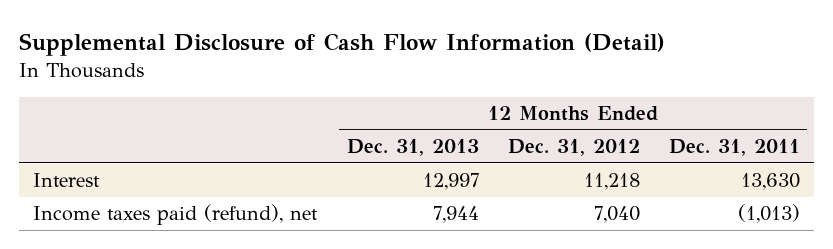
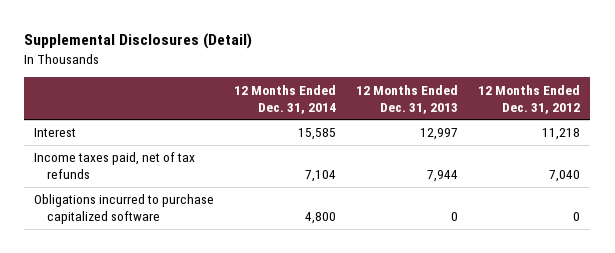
- Supplemental Disclosure of Cash Flow Information (Detail)
+ Supplemental Disclosures (Detail)
- | 12 Months Ended Dec. 31, 2013 | 12 Months Ended Dec. 31, 2012 | 12 Months Ended Dec. 31, 2011
+ | 12 Months Ended Dec. 31, 2014 | 12 Months Ended Dec. 31, 2013 | 12 Months Ended Dec. 31, 2012
- Income taxes paid (refund), net | 7,944 | 7,040 | (1,013)
+ Income taxes paid, net of tax refunds | 7,104 | 7,944 | 7,040
+ Obligations incurred to purchase capitalized software | 4,800 | 0 | 0

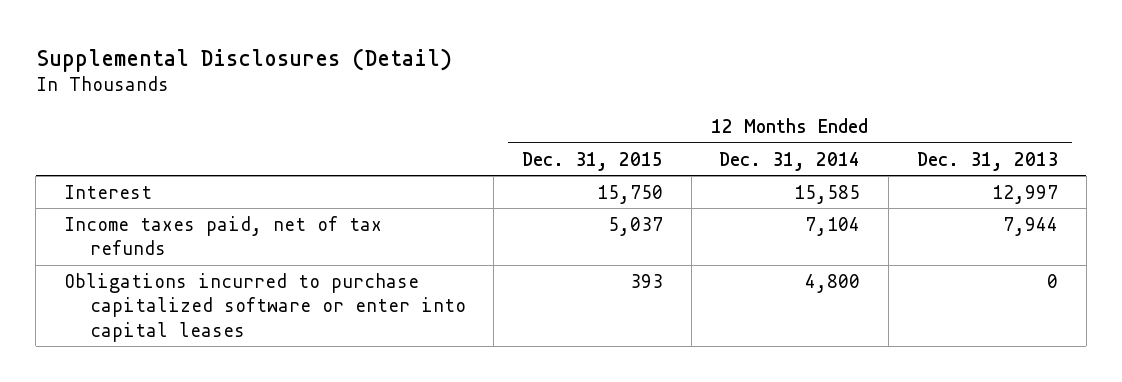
- | 12 Months Ended Dec. 31, 2014 | 12 Months Ended Dec. 31, 2013 | 12 Months Ended Dec. 31, 2012
+ | 12 Months Ended Dec. 31, 2015 | 12 Months Ended Dec. 31, 2014 | 12 Months Ended Dec. 31, 2013
- Obligations incurred to purchase capitalized software | 4,800 | 0 | 0
+ Obligations incurred to purchase capitalized software or enter into capital leases | 393 | 4,800 | 0

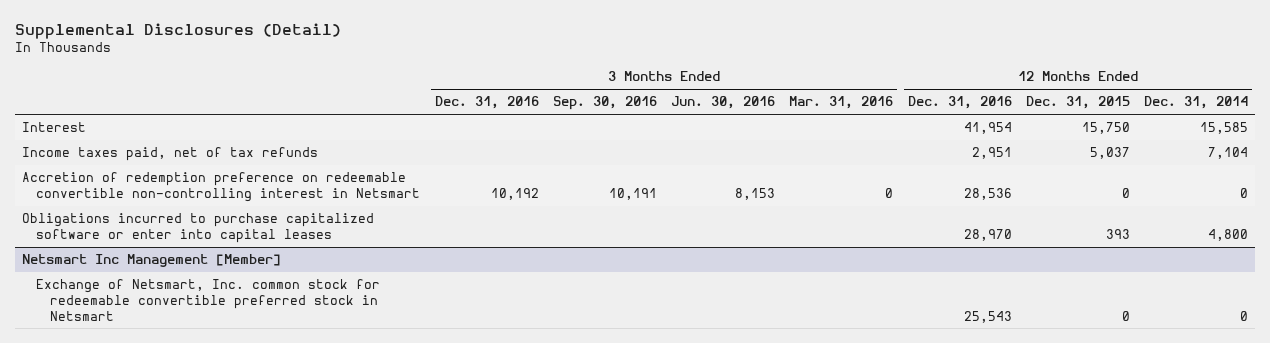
- | 12 Months Ended Dec. 31, 2015 | 12 Months Ended Dec. 31, 2014 | 12 Months Ended Dec. 31, 2013
+ | 3 Months Ended Dec. 31, 2016 | 3 Months Ended Sep. 30, 2016 | 3 Months Ended Jun. 30, 2016 | 3 Months Ended Mar. 31, 2016 | 12 Months Ended Dec. 31, 2016 | 12 Months Ended Dec. 31, 2015 | 12 Months Ended Dec. 31, 2014
+ Accretion of redemption preference on redeemable convertible non-controlling interest in Netsmart | 10,192 | 10,191 | 8,153 | 0 | 28,536 | 0 | 0
+ Netsmart Inc Management [Member]
+ Exchange of Netsmart, Inc. common stock for redeemable convertible preferred stock in Netsmart | | | | | 25,543 | 0 | 0

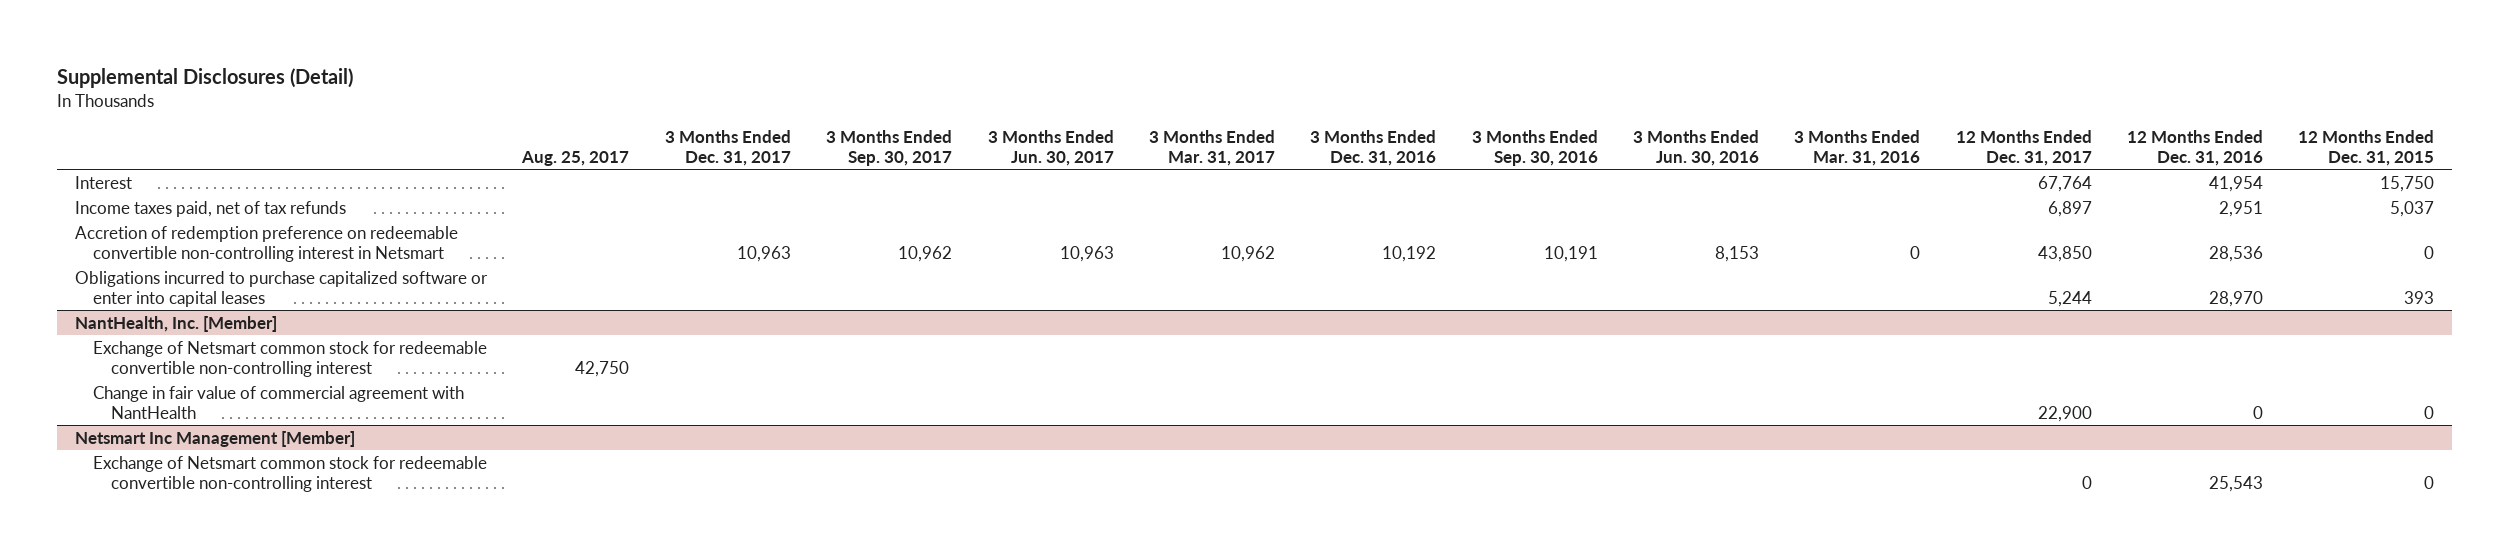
- | 3 Months Ended Dec. 31, 2016 | 3 Months Ended Sep. 30, 2016 | 3 Months Ended Jun. 30, 2016 | 3 Months Ended Mar. 31, 2016 | 12 Months Ended Dec. 31, 2016 | 12 Months Ended Dec. 31, 2015 | 12 Months Ended Dec. 31, 2014
+ | Aug. 25, 2017 | 3 Months Ended Dec. 31, 2017 | 3 Months Ended Sep. 30, 2017 | 3 Months Ended Jun. 30, 2017 | 3 Months Ended Mar. 31, 2017 | 3 Months Ended Dec. 31, 2016 | 3 Months Ended Sep. 30, 2016 | 3 Months Ended Jun. 30, 2016 | 3 Months Ended Mar. 31, 2016 | 12 Months Ended Dec. 31, 2017 | 12 Months Ended Dec. 31, 2016 | 12 Months Ended Dec. 31, 2015
+ NantHealth, Inc. [Member]
+ Exchange of Netsmart common stock for redeemable convertible non-controlling interest | 42,750 | | | | | | | | | | |
+ Change in fair value of commercial agreement with NantHealth | | | | | | | | | | 22,900 | 0 | 0
@ Netsmart Inc Management [Member]
- Exchange of Netsmart, Inc. common stock for redeemable convertible preferred stock in Netsmart | | | | | 25,543 | 0 | 0
+ Exchange of Netsmart common stock for redeemable convertible non-controlling interest | | | | | | | | | | 0 | 25,543 | 0

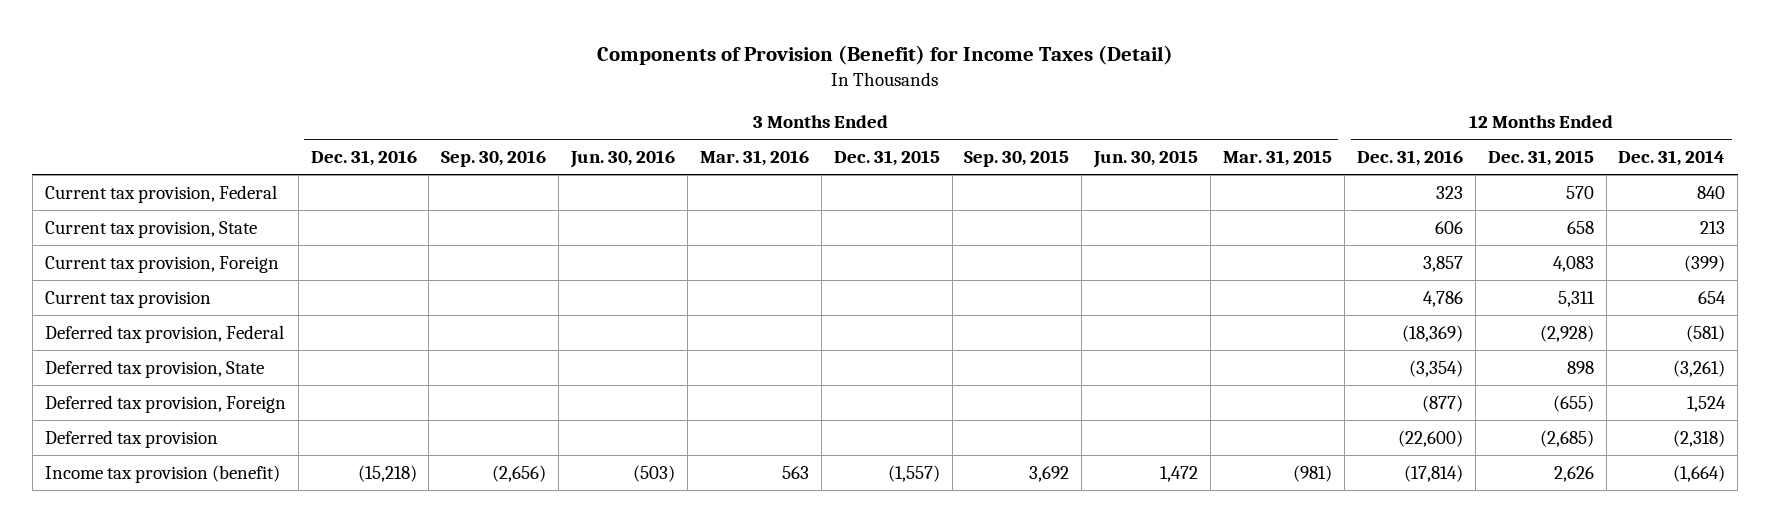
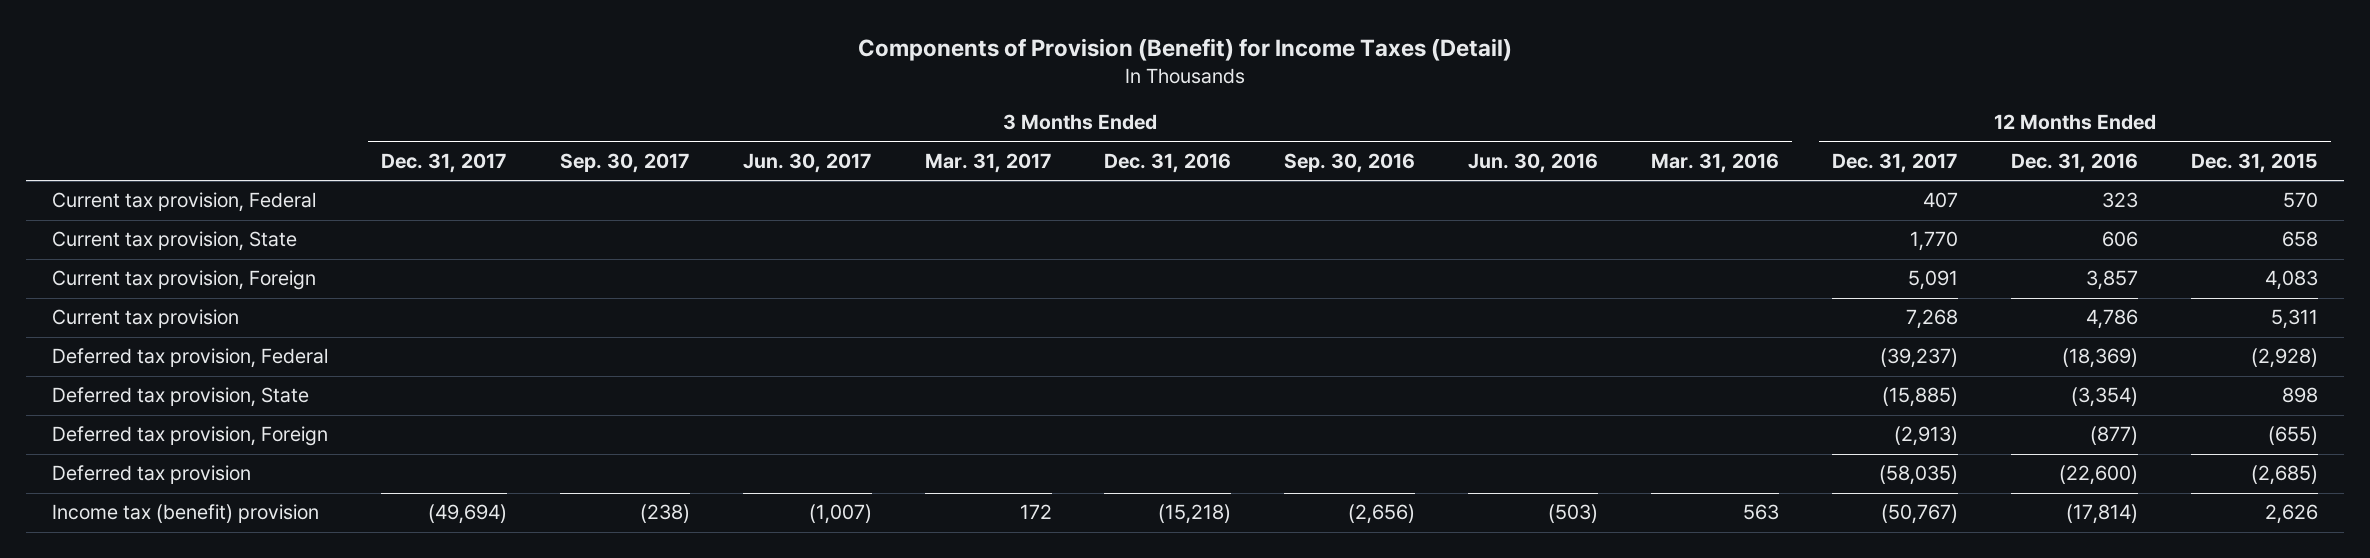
- | 3 Months Ended Dec. 31, 2016 | 3 Months Ended Sep. 30, 2016 | 3 Months Ended Jun. 30, 2016 | 3 Months Ended Mar. 31, 2016 | 3 Months Ended Dec. 31, 2015 | 3 Months Ended Sep. 30, 2015 | 3 Months Ended Jun. 30, 2015 | 3 Months Ended Mar. 31, 2015 | 12 Months Ended Dec. 31, 2016 | 12 Months Ended Dec. 31, 2015 | 12 Months Ended Dec. 31, 2014
+ | 3 Months Ended Dec. 31, 2017 | 3 Months Ended Sep. 30, 2017 | 3 Months Ended Jun. 30, 2017 | 3 Months Ended Mar. 31, 2017 | 3 Months Ended Dec. 31, 2016 | 3 Months Ended Sep. 30, 2016 | 3 Months Ended Jun. 30, 2016 | 3 Months Ended Mar. 31, 2016 | 12 Months Ended Dec. 31, 2017 | 12 Months Ended Dec. 31, 2016 | 12 Months Ended Dec. 31, 2015
- Income tax provision (benefit) | (15,218) | (2,656) | (503) | 563 | (1,557) | 3,692 | 1,472 | (981) | (17,814) | 2,626 | (1,664)
+ Income tax (benefit) provision | (49,694) | (238) | (1,007) | 172 | (15,218) | (2,656) | (503) | 563 | (50,767) | (17,814) | 2,626

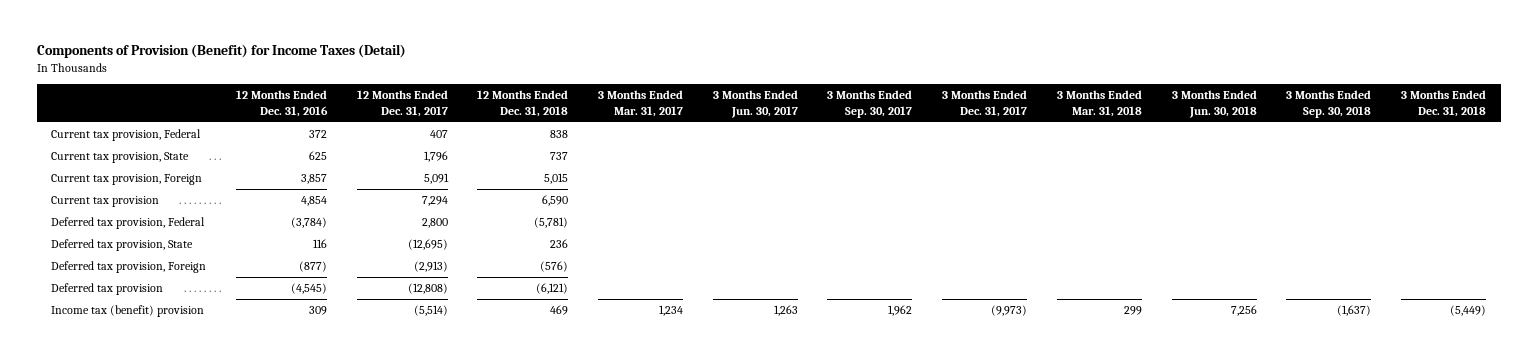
- | 3 Months Ended Dec. 31, 2017 | 3 Months Ended Sep. 30, 2017 | 3 Months Ended Jun. 30, 2017 | 3 Months Ended Mar. 31, 2017 | 3 Months Ended Dec. 31, 2016 | 3 Months Ended Sep. 30, 2016 | 3 Months Ended Jun. 30, 2016 | 3 Months Ended Mar. 31, 2016 | 12 Months Ended Dec. 31, 2017 | 12 Months Ended Dec. 31, 2016 | 12 Months Ended Dec. 31, 2015
+ | 12 Months Ended Dec. 31, 2016 | 12 Months Ended Dec. 31, 2017 | 12 Months Ended Dec. 31, 2018 | 3 Months Ended Mar. 31, 2017 | 3 Months Ended Jun. 30, 2017 | 3 Months Ended Sep. 30, 2017 | 3 Months Ended Dec. 31, 2017 | 3 Months Ended Mar. 31, 2018 | 3 Months Ended Jun. 30, 2018 | 3 Months Ended Sep. 30, 2018 | 3 Months Ended Dec. 31, 2018
- Current tax provision, Federal | | | | | | | | | 407 | 323 | 570
- Current tax provision, State | | | | | | | | | 1,770 | 606 | 658
+ Current tax provision, Federal | 372 | 407 | 838 | | | | | | | |
+ Current tax provision, State | 625 | 1,796 | 737 | | | | | | | |
- Current tax provision | | | | | | | | | 7,268 | 4,786 | 5,311
- Deferred tax provision, Federal | | | | | | | | | (39,237) | (18,369) | (2,928)
- Deferred tax provision, State | | | | | | | | | (15,885) | (3,354) | 898
+ Current tax provision | 4,854 | 7,294 | 6,590 | | | | | | | |
+ Deferred tax provision, Federal | (3,784) | 2,800 | (5,781) | | | | | | | |
+ Deferred tax provision, State | 116 | (12,695) | 236 | | | | | | | |
- Deferred tax provision | | | | | | | | | (58,035) | (22,600) | (2,685)
- Income tax (benefit) provision | (49,694) | (238) | (1,007) | 172 | (15,218) | (2,656) | (503) | 563 | (50,767) | (17,814) | 2,626
+ Deferred tax provision | (4,545) | (12,808) | (6,121) | | | | | | | |
+ Income tax (benefit) provision | 309 | (5,514) | 469 | 1,234 | 1,263 | 1,962 | (9,973) | 299 | 7,256 | (1,637) | (5,449)

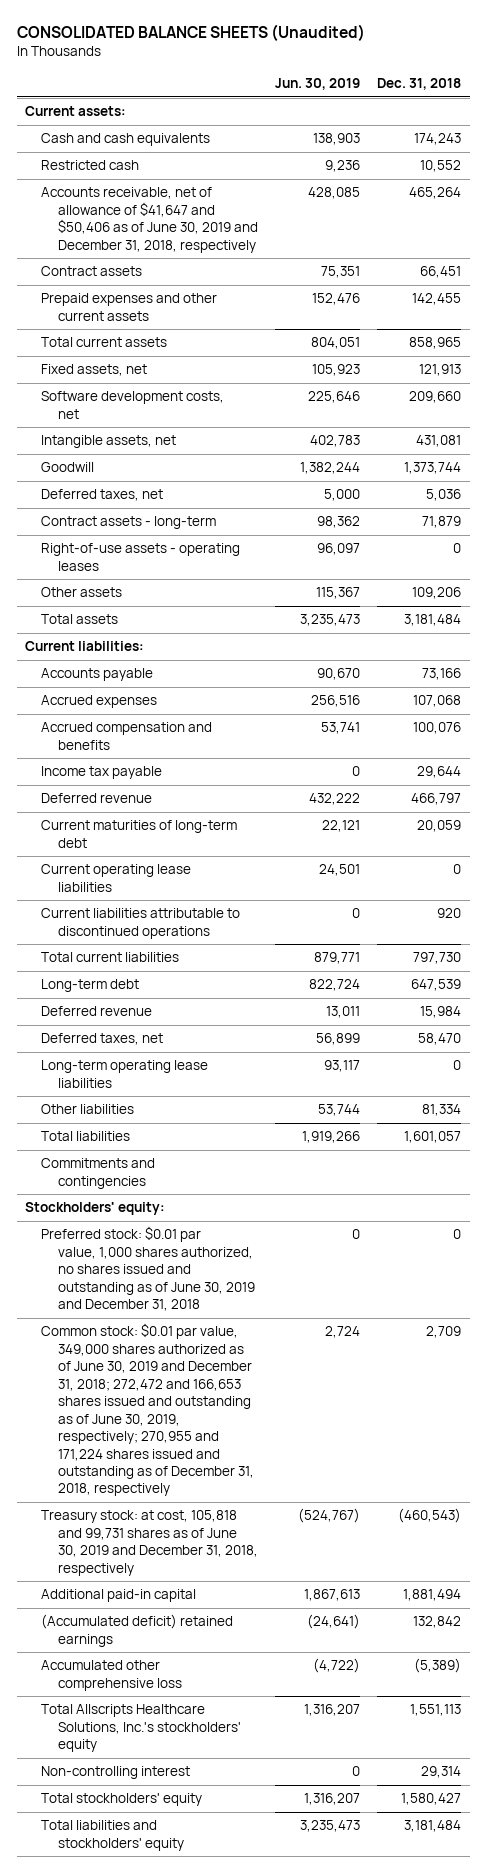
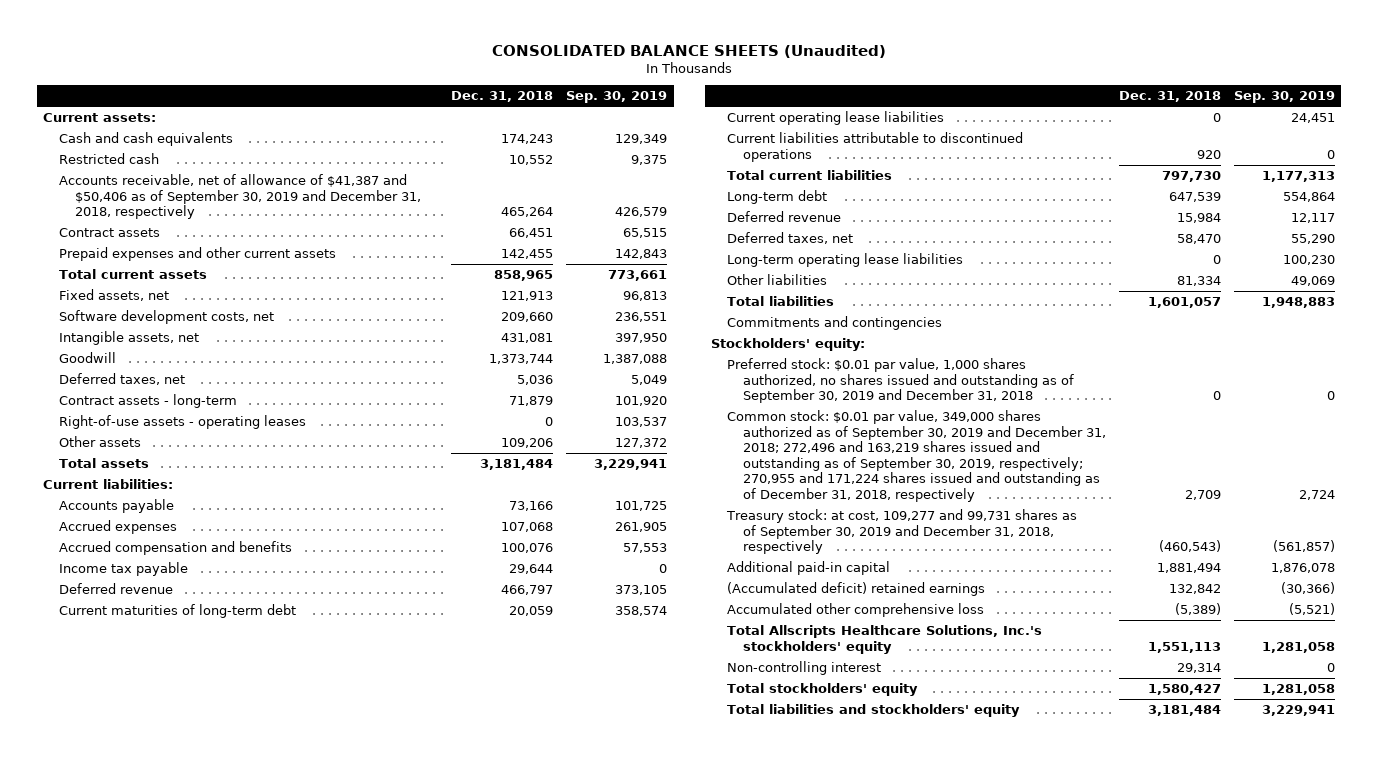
- | Jun. 30, 2019 | Dec. 31, 2018
+ | Dec. 31, 2018 | Sep. 30, 2019
- Accounts receivable, net of allowance of $41,647 and $50,406 as of June 30, 2019 and December 31, 2018, respectively | 428,085 | 465,264
+ Accounts receivable, net of allowance of $41,387 and $50,406 as of September 30, 2019 and December 31, 2018, respectively | 465,264 | 426,579
- Preferred stock: $0.01 par value, 1,000 shares authorized, no shares issued and outstanding as of June 30, 2019 and December 31, 2018 | 0 | 0
- Common stock: $0.01 par value, 349,000 shares authorized as of June 30, 2019 and December 31, 2018; 272,472 and 166,653 shares issued and outstanding as of June 30, 2019, respectively; 270,955 and 171,224 shares issued and outstanding as of December 31, 2018, respectively | 2,724 | 2,709
- Treasury stock: at cost, 105,818 and 99,731 shares as of June 30, 2019 and December 31, 2018, respectively | (524,767) | (460,543)
+ Preferred stock: $0.01 par value, 1,000 shares authorized, no shares issued and outstanding as of September 30, 2019 and December 31, 2018 | 0 | 0
+ Common stock: $0.01 par value, 349,000 shares authorized as of September 30, 2019 and December 31, 2018; 272,496 and 163,219 shares issued and outstanding as of September 30, 2019, respectively; 270,955 and 171,224 shares issued and outstanding as of December 31, 2018, respectively | 2,709 | 2,724
+ Treasury stock: at cost, 109,277 and 99,731 shares as of September 30, 2019 and December 31, 2018, respectively | (460,543) | (561,857)

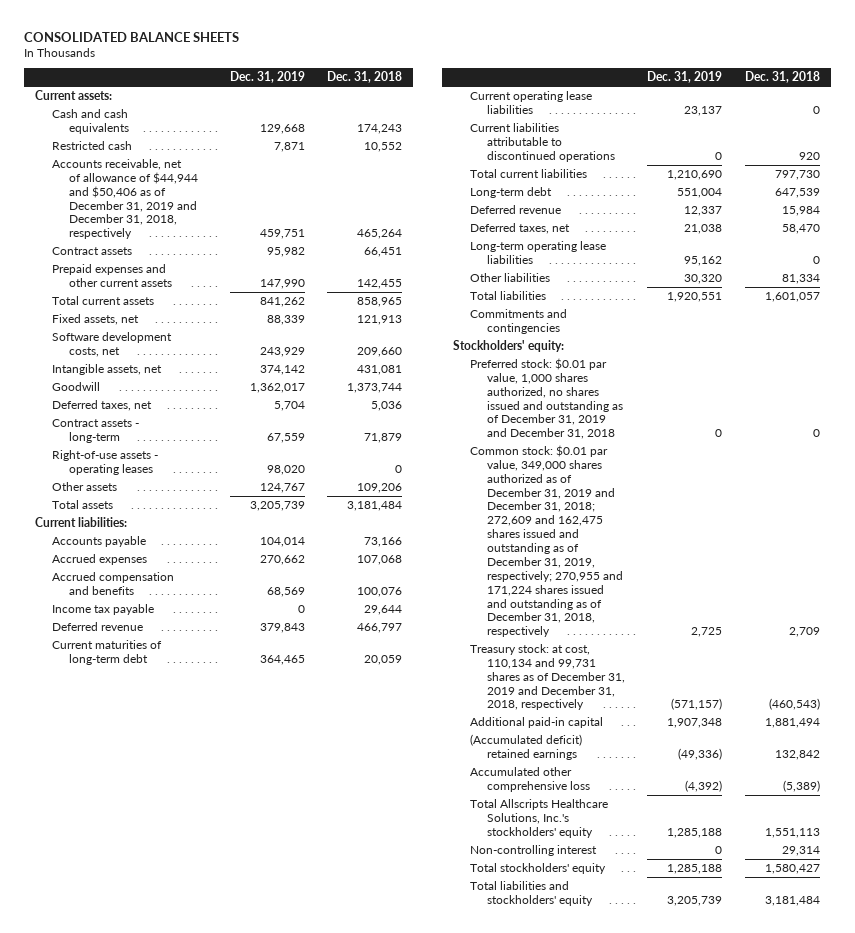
- CONSOLIDATED BALANCE SHEETS (Unaudited)
+ CONSOLIDATED BALANCE SHEETS
- | Dec. 31, 2018 | Sep. 30, 2019
+ | Dec. 31, 2019 | Dec. 31, 2018
- Accounts receivable, net of allowance of $41,387 and $50,406 as of September 30, 2019 and December 31, 2018, respectively | 465,264 | 426,579
+ Accounts receivable, net of allowance of $44,944 and $50,406 as of December 31, 2019 and December 31, 2018, respectively | 459,751 | 465,264
- Preferred stock: $0.01 par value, 1,000 shares authorized, no shares issued and outstanding as of September 30, 2019 and December 31, 2018 | 0 | 0
- Common stock: $0.01 par value, 349,000 shares authorized as of September 30, 2019 and December 31, 2018; 272,496 and 163,219 shares issued and outstanding as of September 30, 2019, respectively; 270,955 and 171,224 shares issued and outstanding as of December 31, 2018, respectively | 2,709 | 2,724
- Treasury stock: at cost, 109,277 and 99,731 shares as of September 30, 2019 and December 31, 2018, respectively | (460,543) | (561,857)
+ Preferred stock: $0.01 par value, 1,000 shares authorized, no shares issued and outstanding as of December 31, 2019 and December 31, 2018 | 0 | 0
+ Common stock: $0.01 par value, 349,000 shares authorized as of December 31, 2019 and December 31, 2018; 272,609 and 162,475 shares issued and outstanding as of December 31, 2019, respectively; 270,955 and 171,224 shares issued and outstanding as of December 31, 2018, respectively | 2,725 | 2,709
+ Treasury stock: at cost, 110,134 and 99,731 shares as of December 31, 2019 and December 31, 2018, respectively | (571,157) | (460,543)

